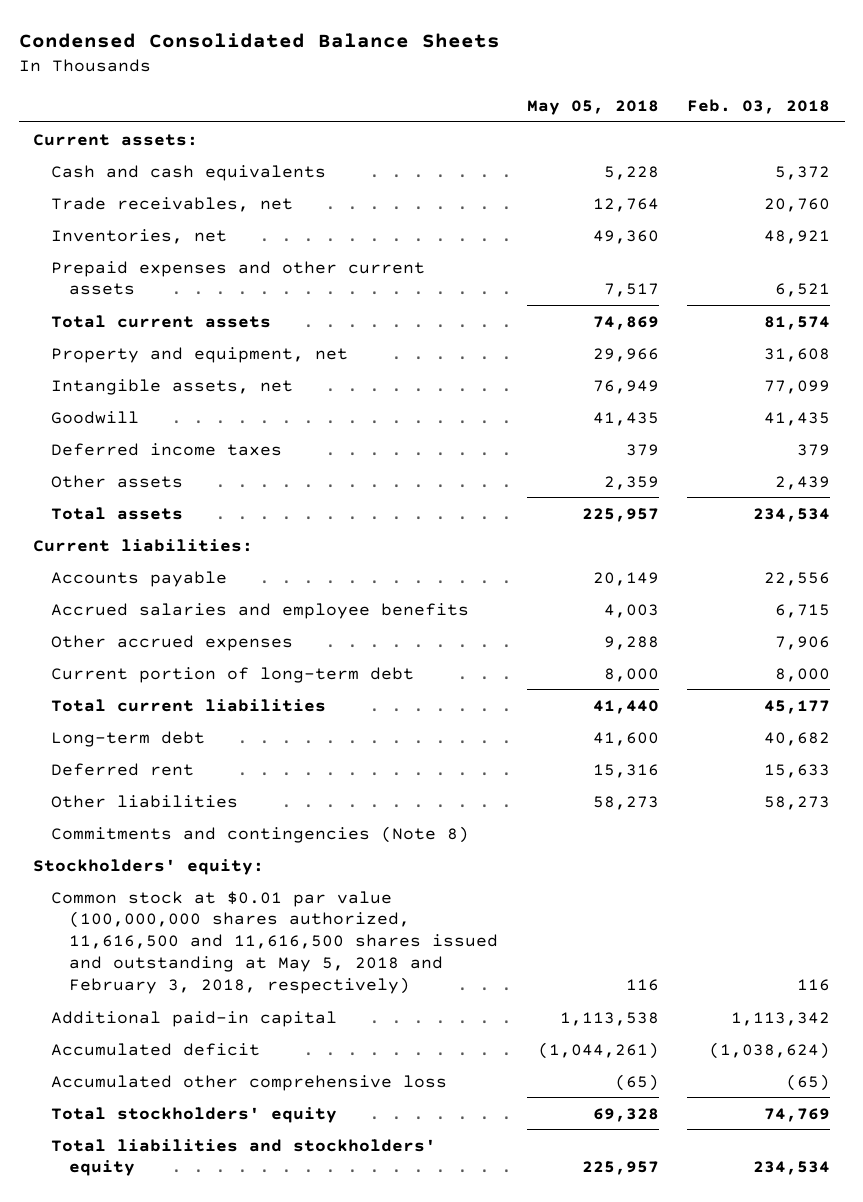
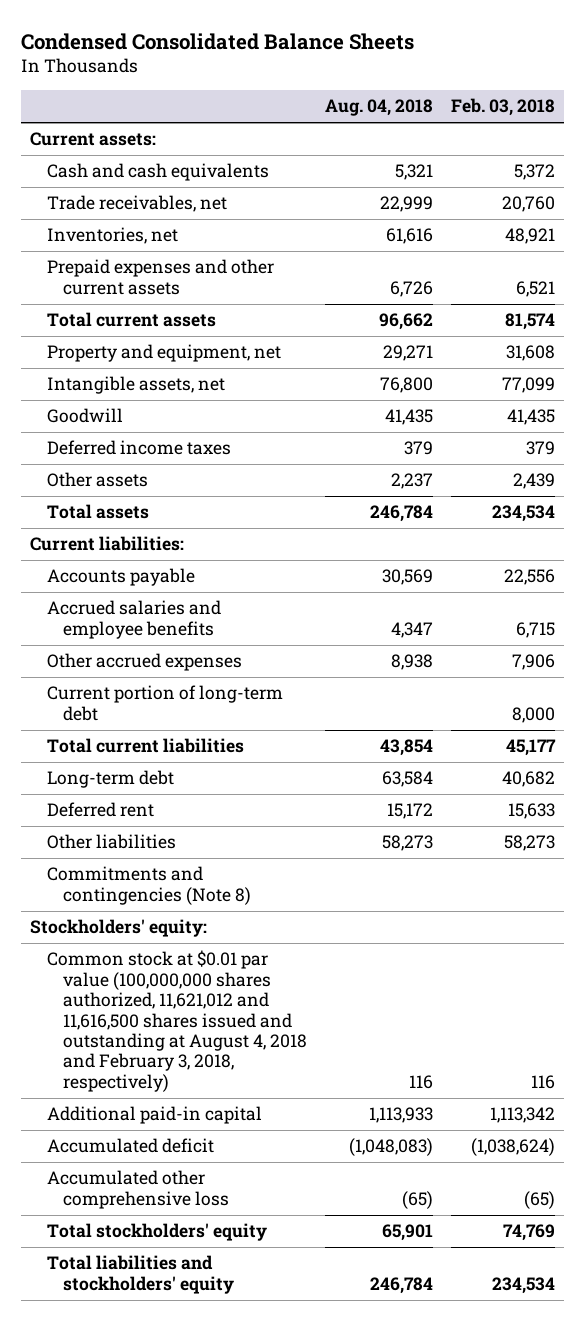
- | May 05, 2018 | Feb. 03, 2018
+ | Aug. 04, 2018 | Feb. 03, 2018
- Common stock at $0.01 par value (100,000,000 shares authorized, 11,616,500 and 11,616,500 shares issued and outstanding at May 5, 2018 and February 3, 2018, respectively) | 116 | 116
+ Common stock at $0.01 par value (100,000,000 shares authorized, 11,621,012 and 11,616,500 shares issued and outstanding at August 4, 2018 and February 3, 2018, respectively) | 116 | 116

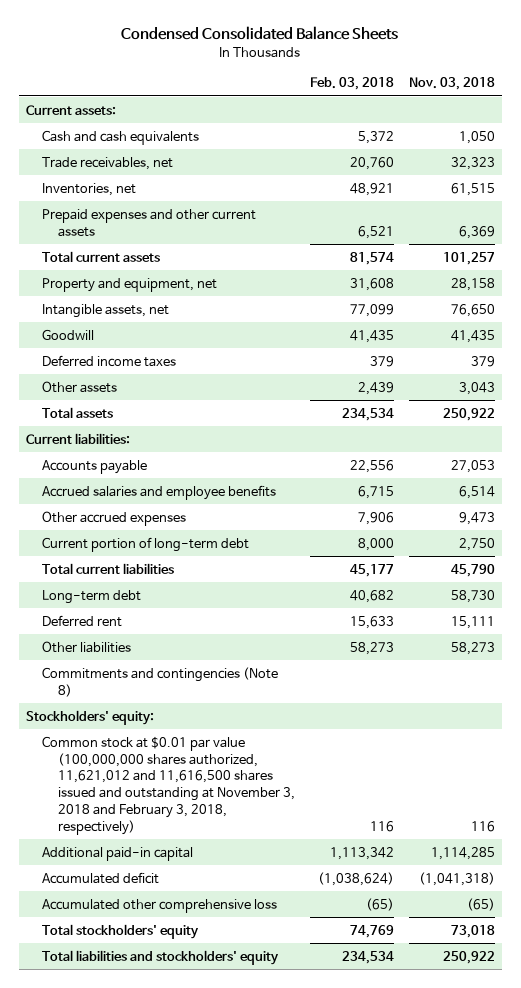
- | Aug. 04, 2018 | Feb. 03, 2018
+ | Feb. 03, 2018 | Nov. 03, 2018
- Common stock at $0.01 par value (100,000,000 shares authorized, 11,621,012 and 11,616,500 shares issued and outstanding at August 4, 2018 and February 3, 2018, respectively) | 116 | 116
+ Common stock at $0.01 par value (100,000,000 shares authorized, 11,621,012 and 11,616,500 shares issued and outstanding at November 3, 2018 and February 3, 2018, respectively) | 116 | 116

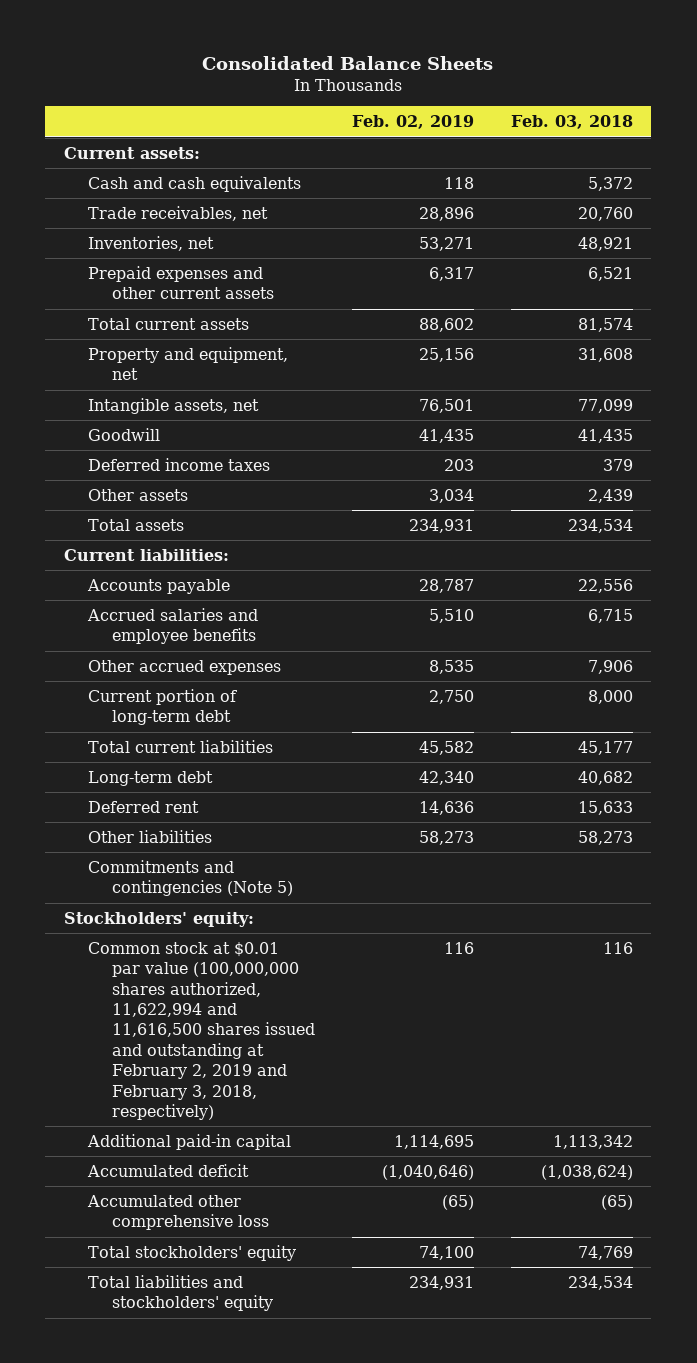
- Condensed Consolidated Balance Sheets
+ Consolidated Balance Sheets
- | Feb. 03, 2018 | Nov. 03, 2018
+ | Feb. 02, 2019 | Feb. 03, 2018
- Commitments and contingencies (Note 8)
+ Commitments and contingencies (Note 5)
- Common stock at $0.01 par value (100,000,000 shares authorized, 11,621,012 and 11,616,500 shares issued and outstanding at November 3, 2018 and February 3, 2018, respectively) | 116 | 116
+ Common stock at $0.01 par value (100,000,000 shares authorized, 11,622,994 and 11,616,500 shares issued and outstanding at February 2, 2019 and February 3, 2018, respectively) | 116 | 116

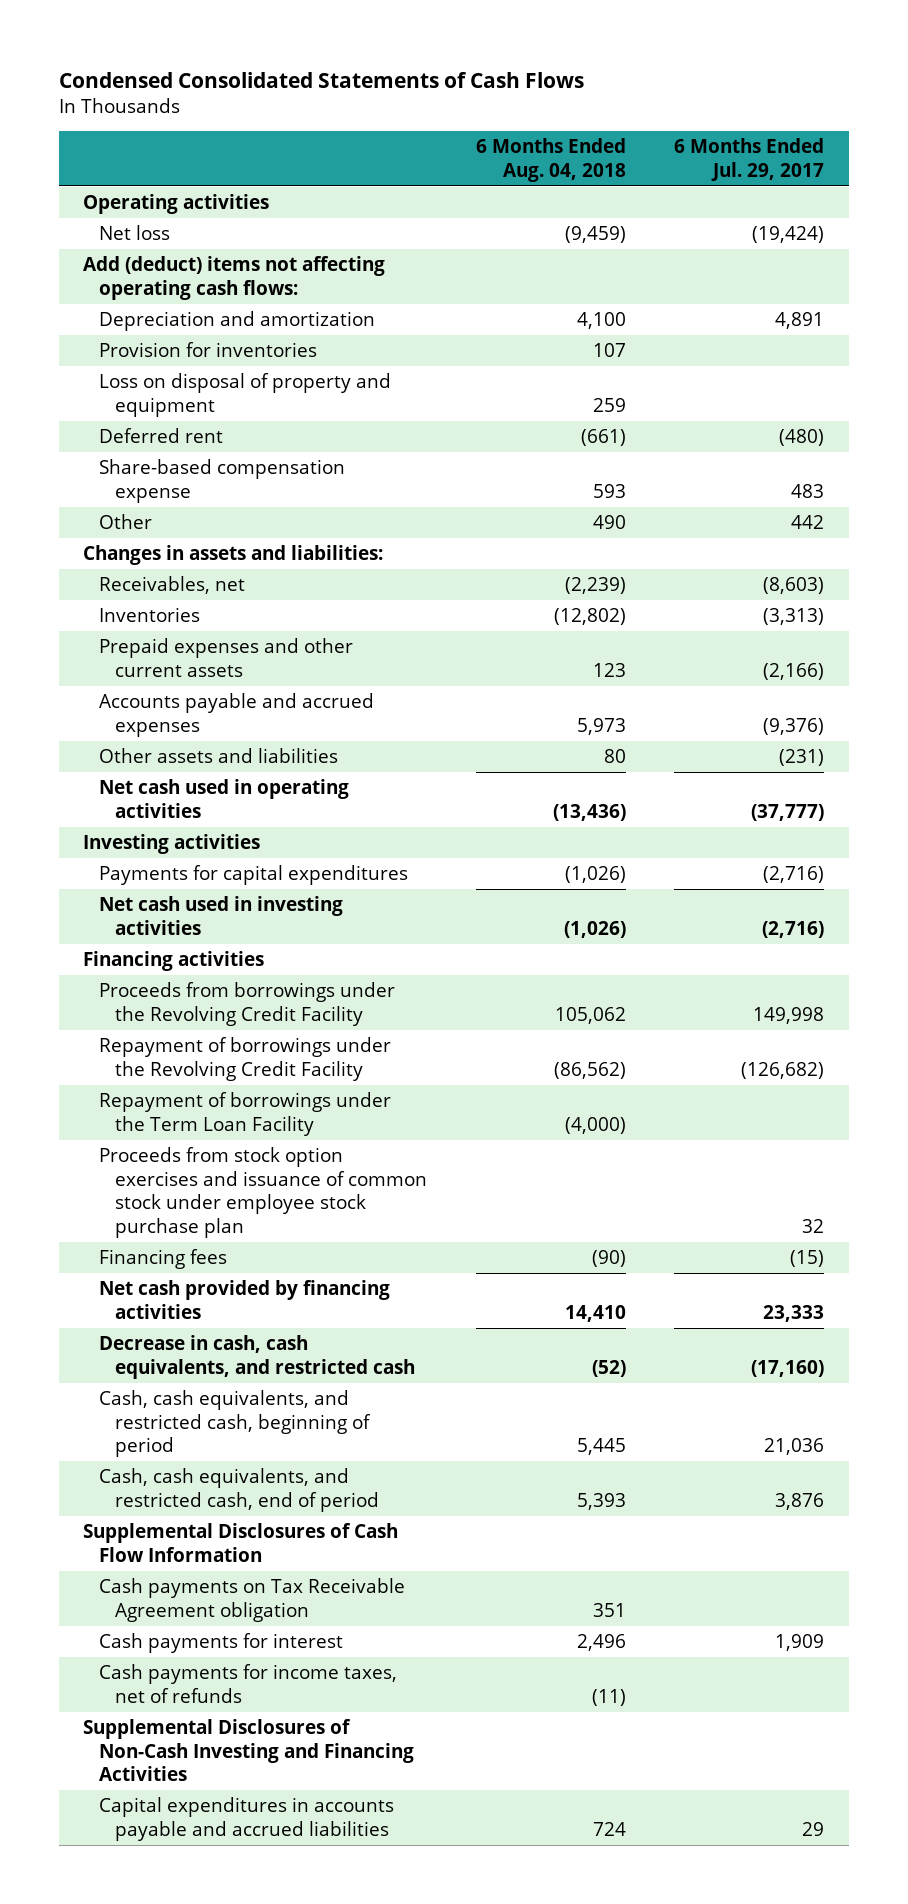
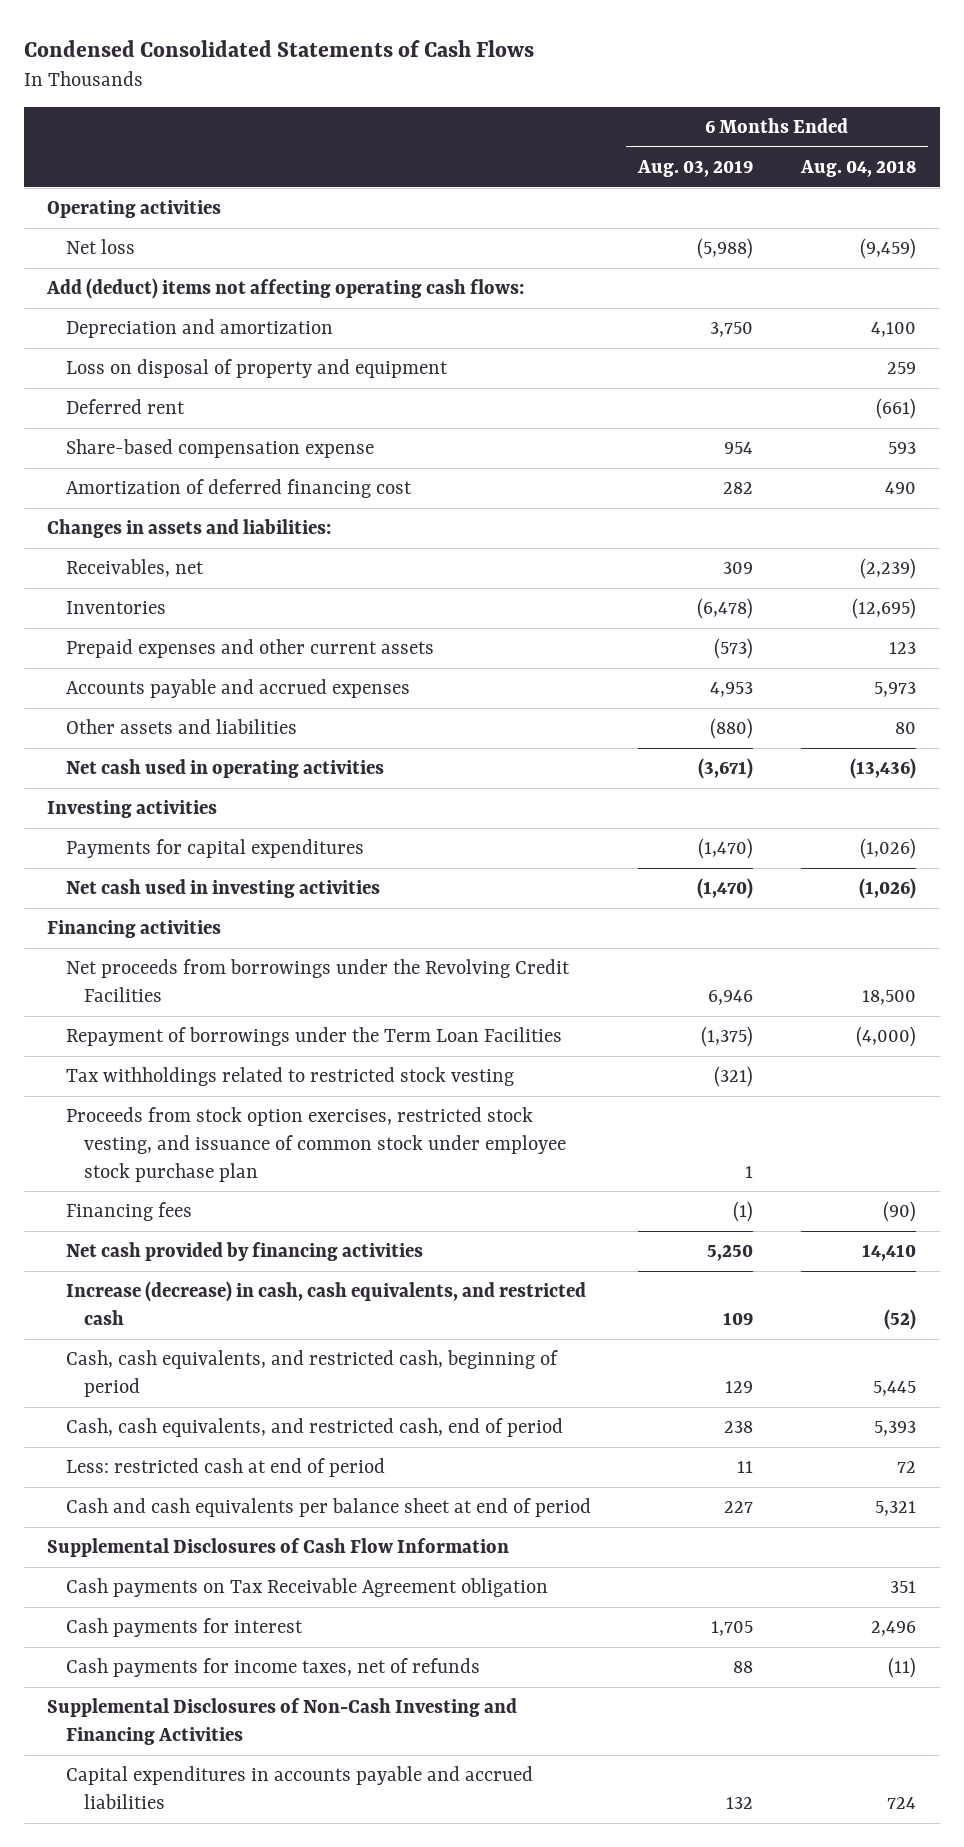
- | 6 Months Ended Aug. 04, 2018 | 6 Months Ended Jul. 29, 2017
+ | 6 Months Ended Aug. 03, 2019 | 6 Months Ended Aug. 04, 2018
- Provision for inventories | 107 |
- Other | 490 | 442
+ Amortization of deferred financing cost | 282 | 490
- Inventories | (12,802) | (3,313)
+ Inventories | (6,478) | (12,695)
- Proceeds from borrowings under the Revolving Credit Facility | 105,062 | 149,998
- Repayment of borrowings under the Revolving Credit Facility | (86,562) | (126,682)
- Repayment of borrowings under the Term Loan Facility | (4,000) |
- Proceeds from stock option exercises and issuance of common stock under employee stock purchase plan | | 32
+ Net proceeds from borrowings under the Revolving Credit Facilities | 6,946 | 18,500
+ Repayment of borrowings under the Term Loan Facilities | (1,375) | (4,000)
+ Tax withholdings related to restricted stock vesting | (321) |
+ Proceeds from stock option exercises, restricted stock vesting, and issuance of common stock under employee stock purchase plan | 1 |
- Decrease in cash, cash equivalents, and restricted cash | (52) | (17,160)
+ Increase (decrease) in cash, cash equivalents, and restricted cash | 109 | (52)
+ Less: restricted cash at end of period | 11 | 72
+ Cash and cash equivalents per balance sheet at end of period | 227 | 5,321

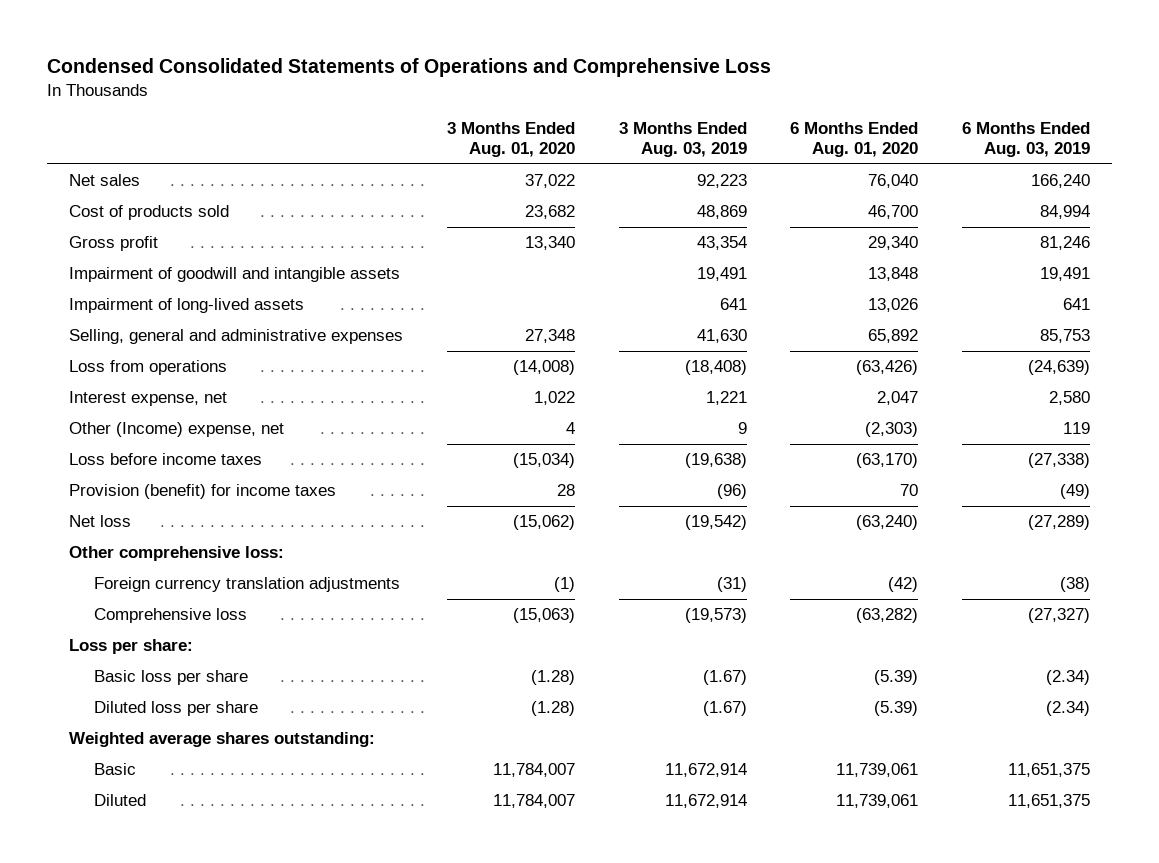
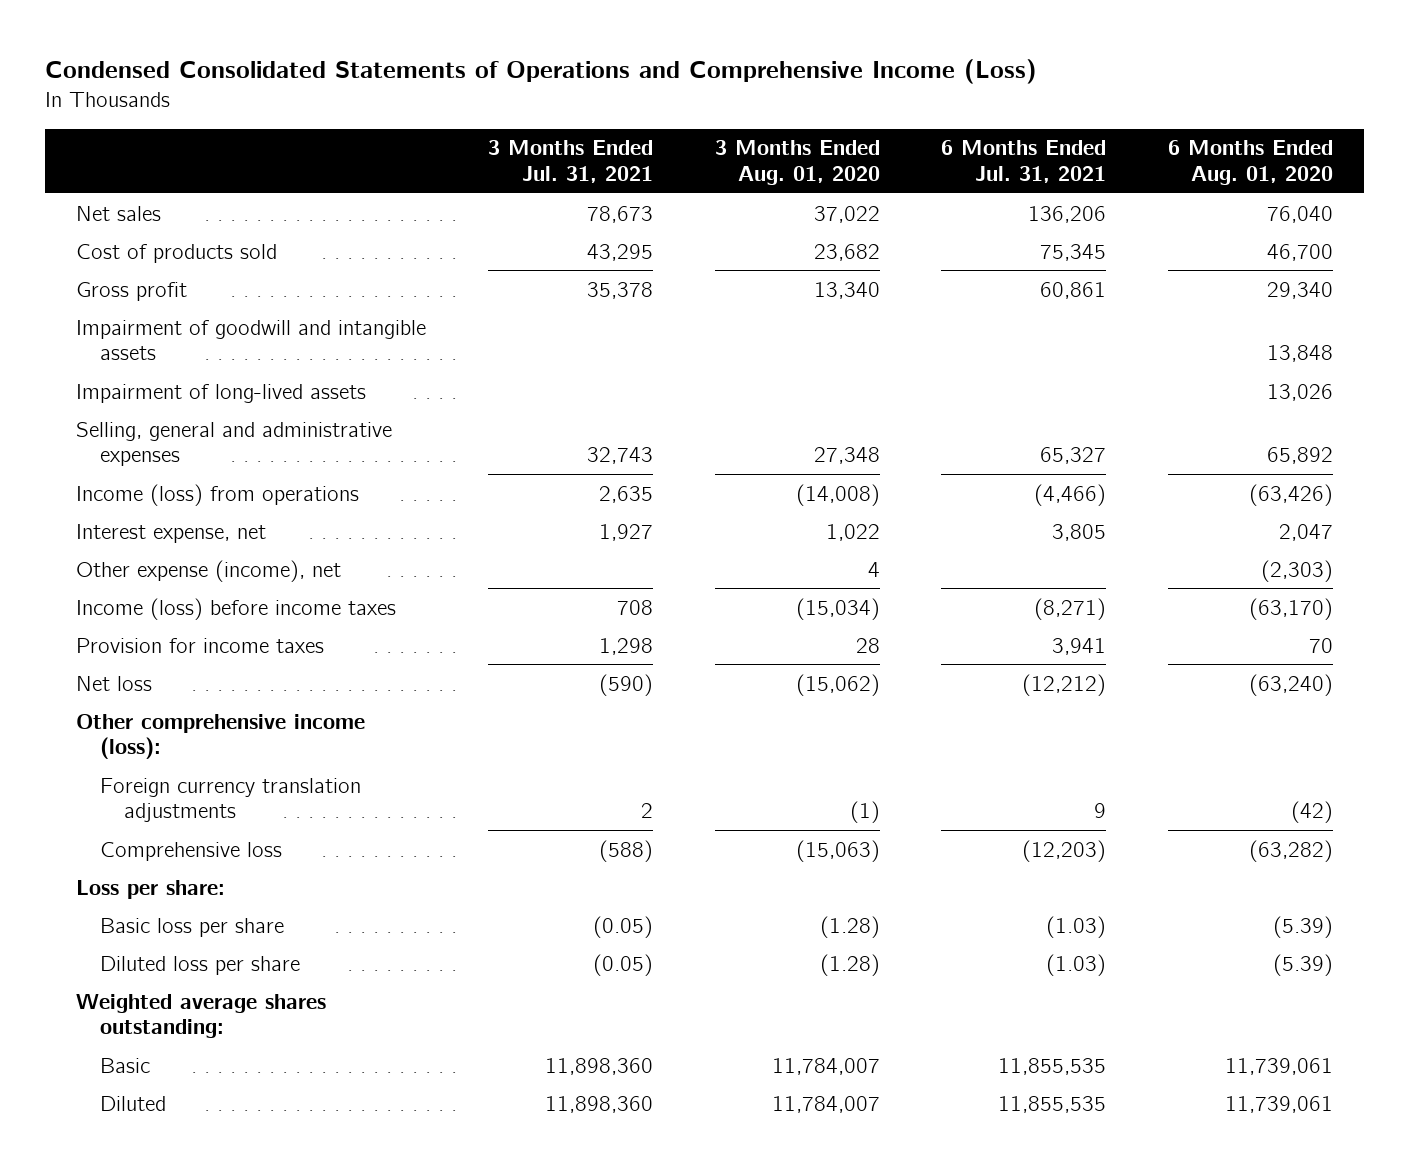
- Condensed Consolidated Statements of Operations and Comprehensive Loss
+ Condensed Consolidated Statements of Operations and Comprehensive Income (Loss)
- | 3 Months Ended Aug. 01, 2020 | 3 Months Ended Aug. 03, 2019 | 6 Months Ended Aug. 01, 2020 | 6 Months Ended Aug. 03, 2019
+ | 3 Months Ended Jul. 31, 2021 | 3 Months Ended Aug. 01, 2020 | 6 Months Ended Jul. 31, 2021 | 6 Months Ended Aug. 01, 2020
- Loss from operations | (14,008) | (18,408) | (63,426) | (24,639)
+ Income (loss) from operations | 2,635 | (14,008) | (4,466) | (63,426)
- Other (Income) expense, net | 4 | 9 | (2,303) | 119
- Loss before income taxes | (15,034) | (19,638) | (63,170) | (27,338)
- Provision (benefit) for income taxes | 28 | (96) | 70 | (49)
+ Other expense (income), net | | 4 | | (2,303)
+ Income (loss) before income taxes | 708 | (15,034) | (8,271) | (63,170)
+ Provision for income taxes | 1,298 | 28 | 3,941 | 70
- Other comprehensive loss:
+ Other comprehensive income (loss):

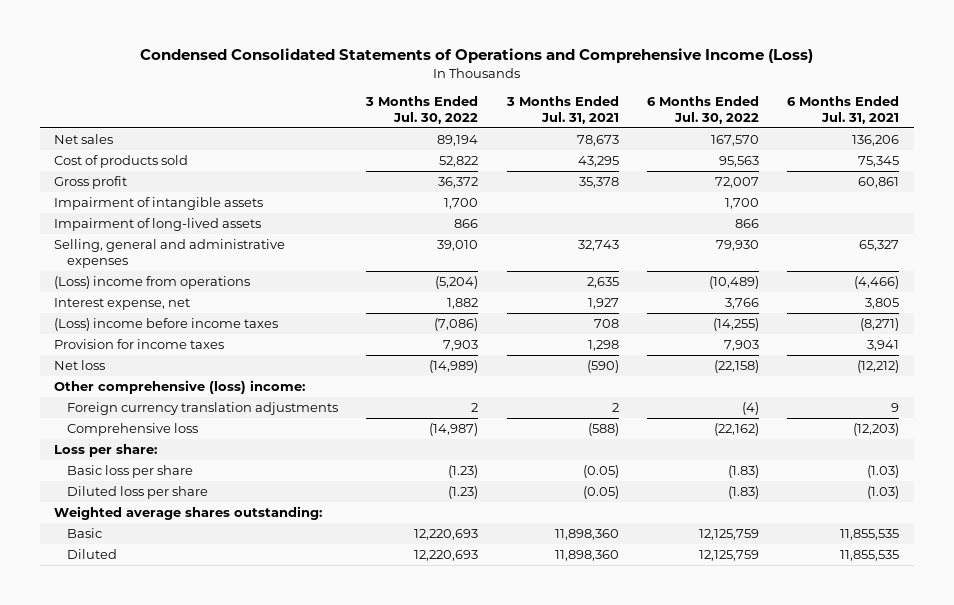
- | 3 Months Ended Jul. 31, 2021 | 3 Months Ended Aug. 01, 2020 | 6 Months Ended Jul. 31, 2021 | 6 Months Ended Aug. 01, 2020
+ | 3 Months Ended Jul. 30, 2022 | 3 Months Ended Jul. 31, 2021 | 6 Months Ended Jul. 30, 2022 | 6 Months Ended Jul. 31, 2021
- Impairment of goodwill and intangible assets | | | | 13,848
+ Impairment of intangible assets | 1,700 | | 1,700 |
- Income (loss) from operations | 2,635 | (14,008) | (4,466) | (63,426)
+ (Loss) income from operations | (5,204) | 2,635 | (10,489) | (4,466)
- Other expense (income), net | | 4 | | (2,303)
- Income (loss) before income taxes | 708 | (15,034) | (8,271) | (63,170)
+ (Loss) income before income taxes | (7,086) | 708 | (14,255) | (8,271)
- Other comprehensive income (loss):
+ Other comprehensive (loss) income:

